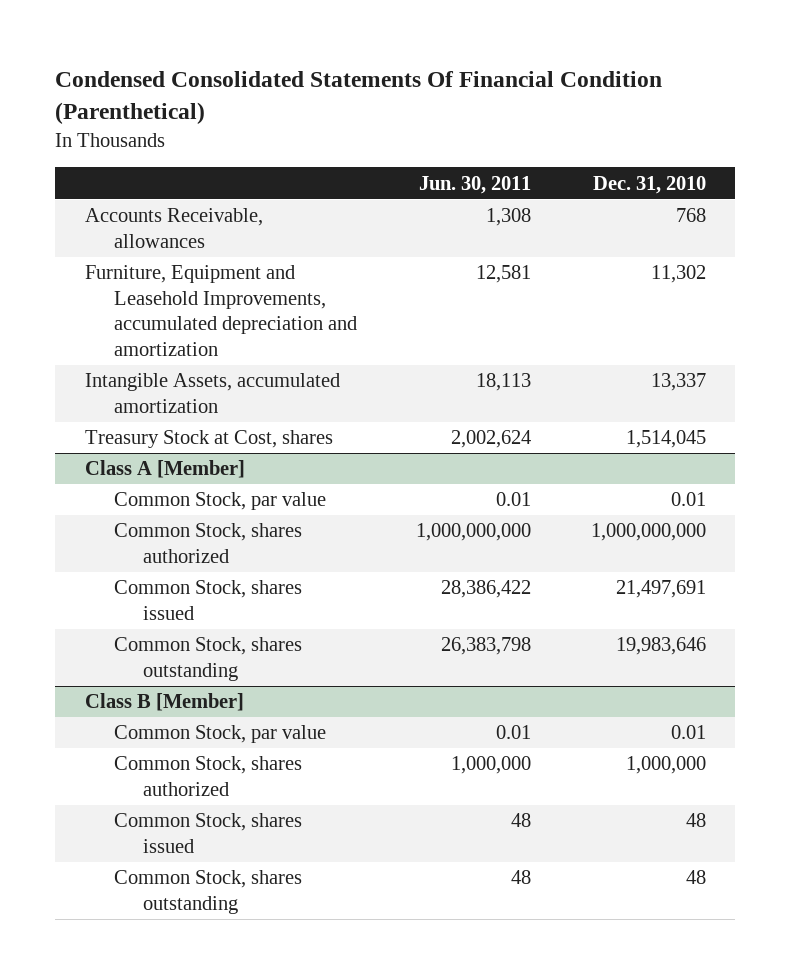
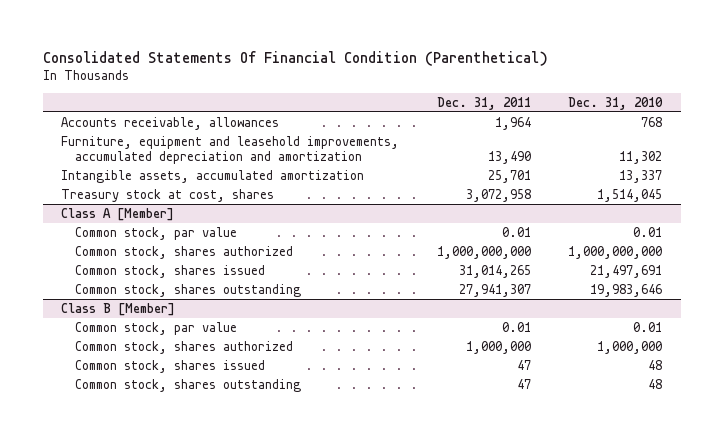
- Condensed Consolidated Statements Of Financial Condition (Parenthetical)
+ Consolidated Statements Of Financial Condition (Parenthetical)
- | Jun. 30, 2011 | Dec. 31, 2010
+ | Dec. 31, 2011 | Dec. 31, 2010
- Accounts Receivable, allowances | 1,308 | 768
- Furniture, Equipment and Leasehold Improvements, accumulated depreciation and amortization | 12,581 | 11,302
- Intangible Assets, accumulated amortization | 18,113 | 13,337
- Treasury Stock at Cost, shares | 2,002,624 | 1,514,045
+ Accounts receivable, allowances | 1,964 | 768
+ Furniture, equipment and leasehold improvements, accumulated depreciation and amortization | 13,490 | 11,302
+ Intangible assets, accumulated amortization | 25,701 | 13,337
+ Treasury stock at cost, shares | 3,072,958 | 1,514,045
@ Class A [Member]
- Common Stock, par value | 0.01 | 0.01
- Common Stock, shares authorized | 1,000,000,000 | 1,000,000,000
- Common Stock, shares issued | 28,386,422 | 21,497,691
- Common Stock, shares outstanding | 26,383,798 | 19,983,646
+ Common stock, par value | 0.01 | 0.01
+ Common stock, shares authorized | 1,000,000,000 | 1,000,000,000
+ Common stock, shares issued | 31,014,265 | 21,497,691
+ Common stock, shares outstanding | 27,941,307 | 19,983,646
@ Class B [Member]
- Common Stock, par value | 0.01 | 0.01
- Common Stock, shares authorized | 1,000,000 | 1,000,000
- Common Stock, shares issued | 48 | 48
- Common Stock, shares outstanding | 48 | 48
+ Common stock, par value | 0.01 | 0.01
+ Common stock, shares authorized | 1,000,000 | 1,000,000
+ Common stock, shares issued | 47 | 48
+ Common stock, shares outstanding | 47 | 48

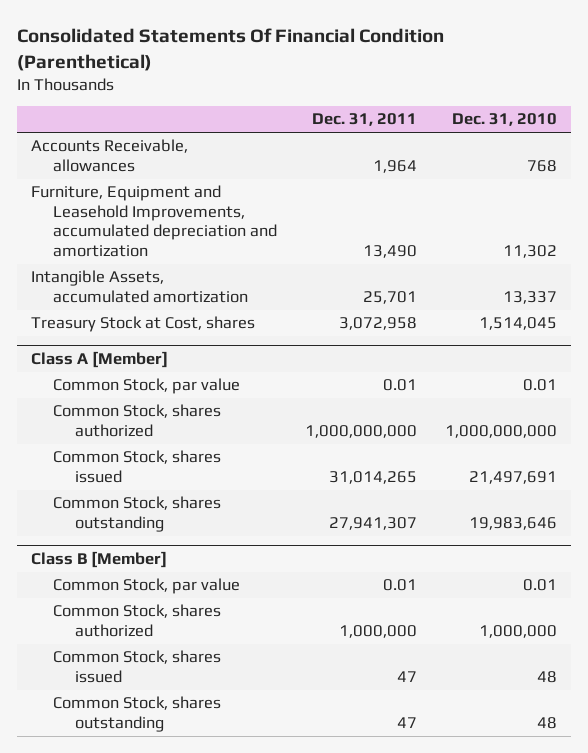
- Accounts receivable, allowances | 1,964 | 768
- Furniture, equipment and leasehold improvements, accumulated depreciation and amortization | 13,490 | 11,302
- Intangible assets, accumulated amortization | 25,701 | 13,337
- Treasury stock at cost, shares | 3,072,958 | 1,514,045
+ Accounts Receivable, allowances | 1,964 | 768
+ Furniture, Equipment and Leasehold Improvements, accumulated depreciation and amortization | 13,490 | 11,302
+ Intangible Assets, accumulated amortization | 25,701 | 13,337
+ Treasury Stock at Cost, shares | 3,072,958 | 1,514,045
@ Class A [Member]
- Common stock, par value | 0.01 | 0.01
- Common stock, shares authorized | 1,000,000,000 | 1,000,000,000
- Common stock, shares issued | 31,014,265 | 21,497,691
- Common stock, shares outstanding | 27,941,307 | 19,983,646
+ Common Stock, par value | 0.01 | 0.01
+ Common Stock, shares authorized | 1,000,000,000 | 1,000,000,000
+ Common Stock, shares issued | 31,014,265 | 21,497,691
+ Common Stock, shares outstanding | 27,941,307 | 19,983,646
@ Class B [Member]
- Common stock, par value | 0.01 | 0.01
- Common stock, shares authorized | 1,000,000 | 1,000,000
- Common stock, shares issued | 47 | 48
- Common stock, shares outstanding | 47 | 48
+ Common Stock, par value | 0.01 | 0.01
+ Common Stock, shares authorized | 1,000,000 | 1,000,000
+ Common Stock, shares issued | 47 | 48
+ Common Stock, shares outstanding | 47 | 48

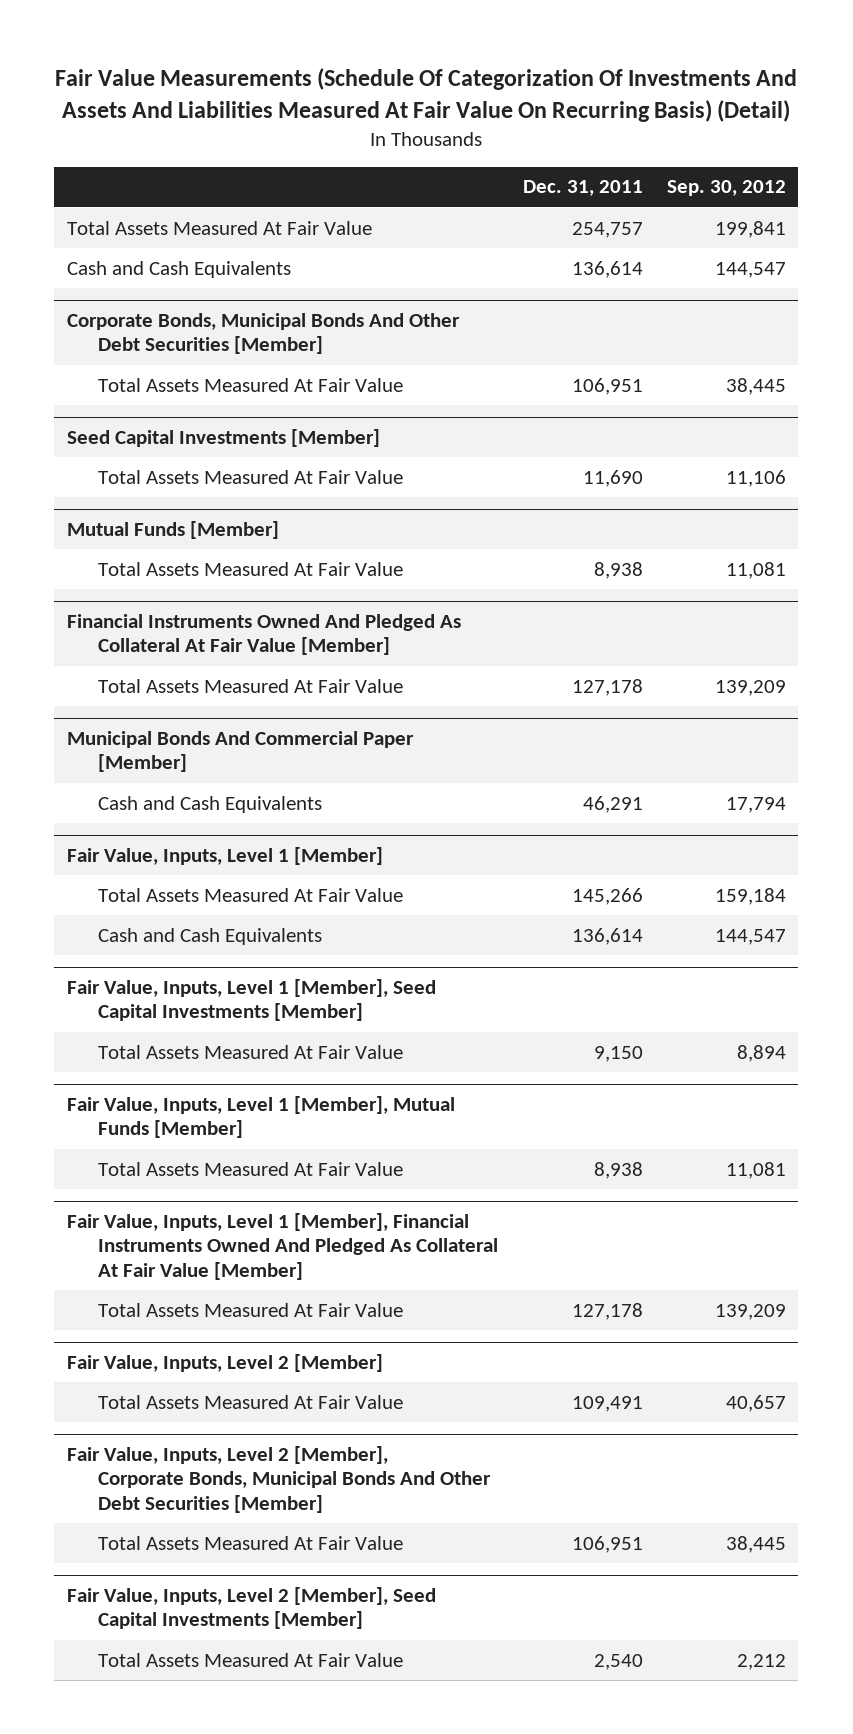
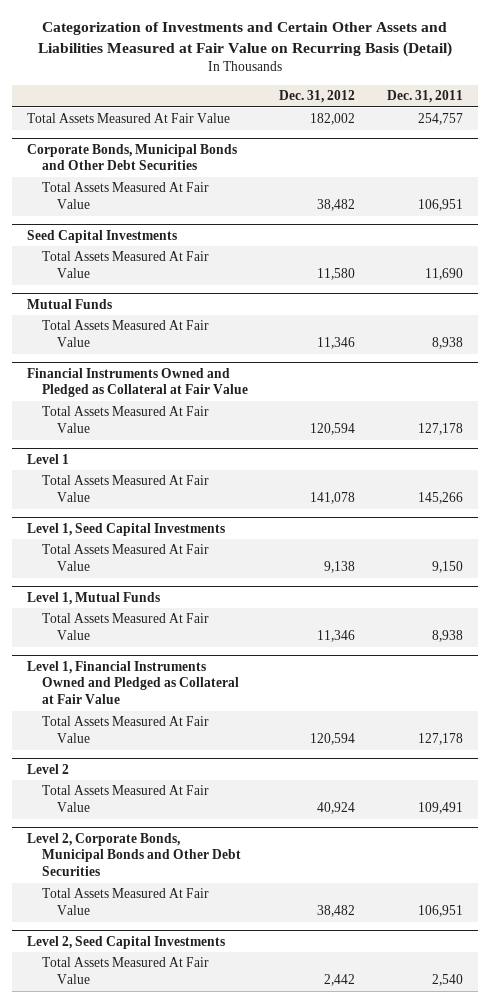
- Fair Value Measurements (Schedule Of Categorization Of Investments And Assets And Liabilities Measured At Fair Value On Recurring Basis) (Detail)
+ Categorization of Investments and Certain Other Assets and Liabilities Measured at Fair Value on Recurring Basis (Detail)
- | Dec. 31, 2011 | Sep. 30, 2012
+ | Dec. 31, 2012 | Dec. 31, 2011
- Cash and Cash Equivalents | 136,614 | 144,547
- Corporate Bonds, Municipal Bonds And Other Debt Securities [Member]
+ Corporate Bonds, Municipal Bonds and Other Debt Securities
- Seed Capital Investments [Member]
+ Seed Capital Investments
- Mutual Funds [Member]
+ Mutual Funds
- Financial Instruments Owned And Pledged As Collateral At Fair Value [Member]
+ Financial Instruments Owned and Pledged as Collateral at Fair Value
- Municipal Bonds And Commercial Paper [Member]
- Cash and Cash Equivalents | 46,291 | 17,794
- Fair Value, Inputs, Level 1 [Member]
+ Level 1
- Cash and Cash Equivalents | 136,614 | 144,547
- Fair Value, Inputs, Level 1 [Member], Seed Capital Investments [Member]
+ Level 1, Seed Capital Investments
- Fair Value, Inputs, Level 1 [Member], Mutual Funds [Member]
+ Level 1, Mutual Funds
- Fair Value, Inputs, Level 1 [Member], Financial Instruments Owned And Pledged As Collateral At Fair Value [Member]
+ Level 1, Financial Instruments Owned and Pledged as Collateral at Fair Value
- Fair Value, Inputs, Level 2 [Member]
+ Level 2
- Fair Value, Inputs, Level 2 [Member], Corporate Bonds, Municipal Bonds And Other Debt Securities [Member]
+ Level 2, Corporate Bonds, Municipal Bonds and Other Debt Securities
- Fair Value, Inputs, Level 2 [Member], Seed Capital Investments [Member]
+ Level 2, Seed Capital Investments

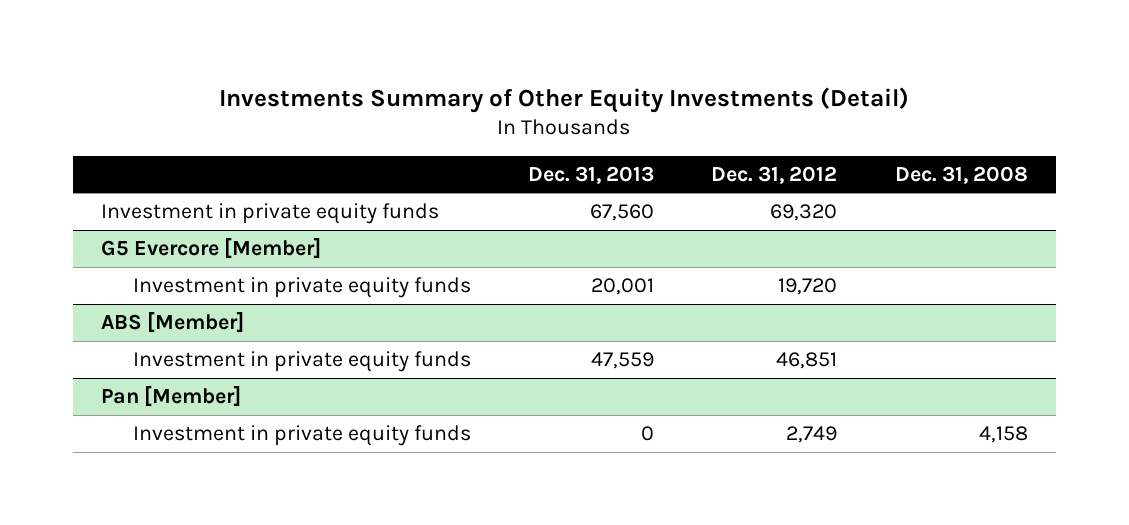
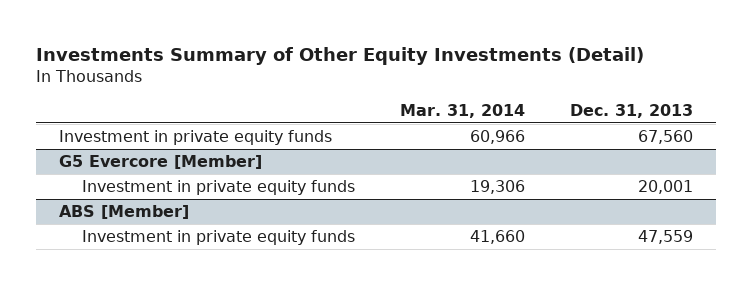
- | Dec. 31, 2013 | Dec. 31, 2012 | Dec. 31, 2008
+ | Mar. 31, 2014 | Dec. 31, 2013
- Pan [Member]
- Investment in private equity funds | 0 | 2,749 | 4,158

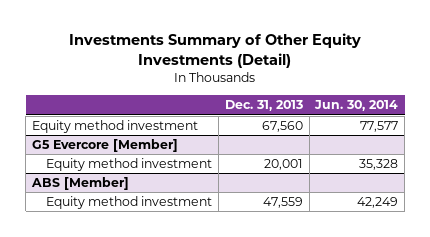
- | Mar. 31, 2014 | Dec. 31, 2013
+ | Dec. 31, 2013 | Jun. 30, 2014
- Investment in private equity funds | 60,966 | 67,560
+ Equity method investment | 67,560 | 77,577
@ G5 Evercore [Member]
- Investment in private equity funds | 19,306 | 20,001
+ Equity method investment | 20,001 | 35,328
@ ABS [Member]
- Investment in private equity funds | 41,660 | 47,559
+ Equity method investment | 47,559 | 42,249

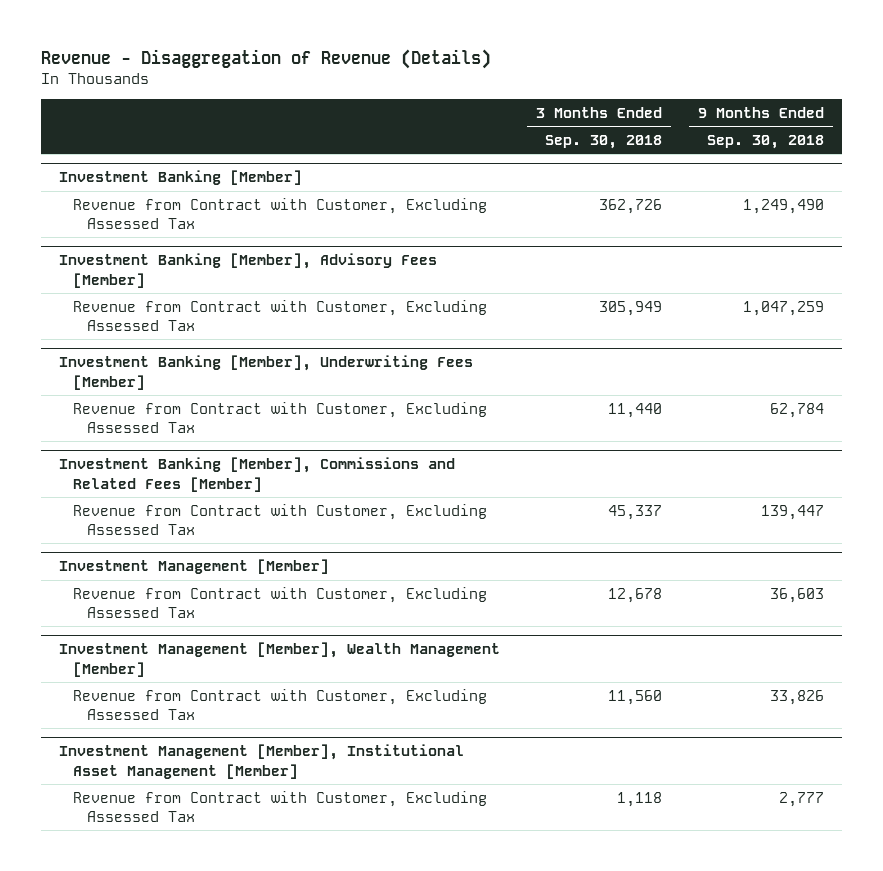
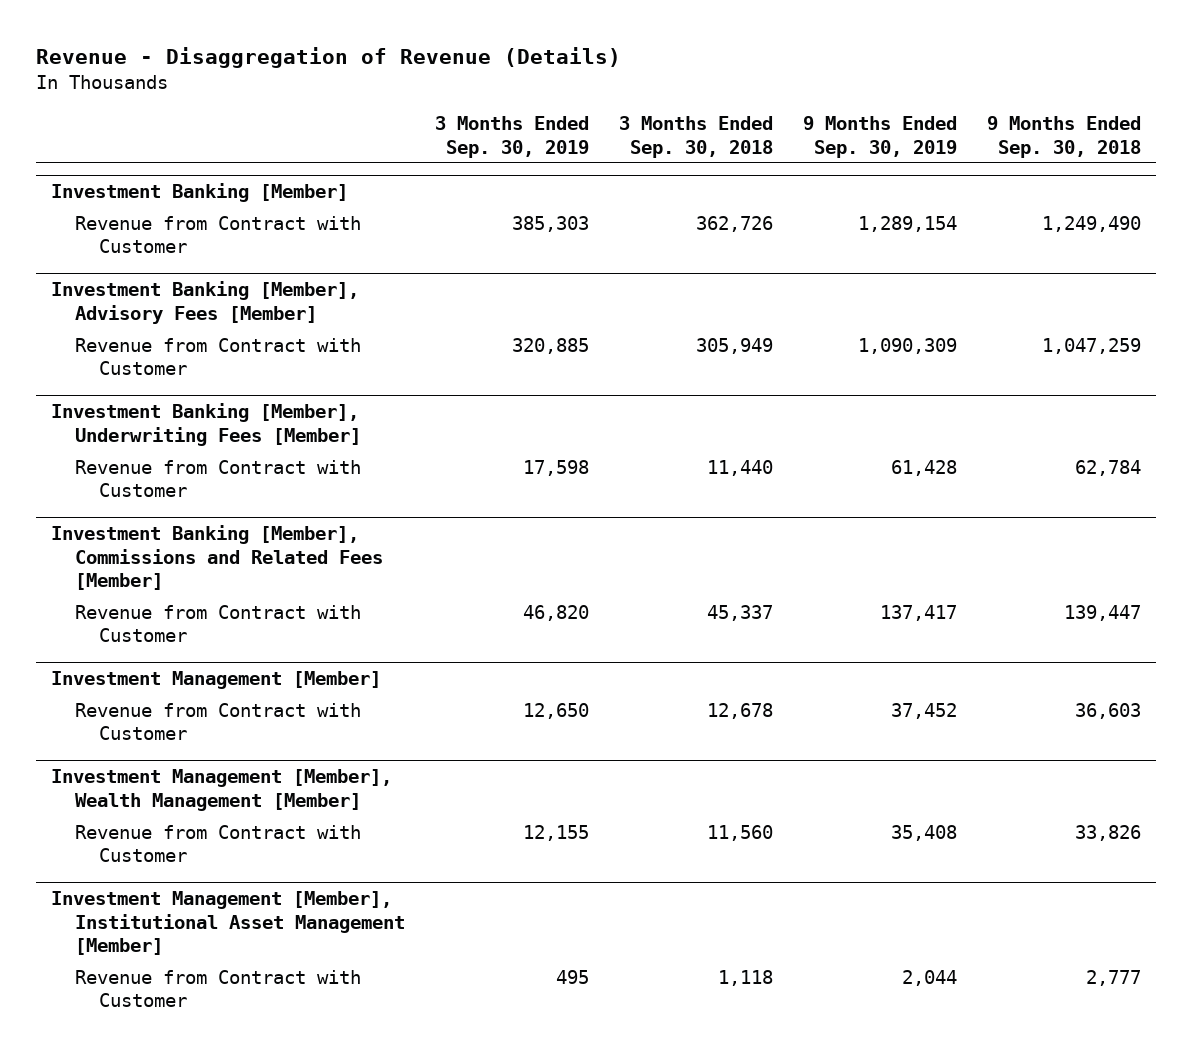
- | 3 Months Ended Sep. 30, 2018 | 9 Months Ended Sep. 30, 2018
+ | 3 Months Ended Sep. 30, 2019 | 3 Months Ended Sep. 30, 2018 | 9 Months Ended Sep. 30, 2019 | 9 Months Ended Sep. 30, 2018
@ Investment Banking [Member]
- Revenue from Contract with Customer, Excluding Assessed Tax | 362,726 | 1,249,490
+ Revenue from Contract with Customer | 385,303 | 362,726 | 1,289,154 | 1,249,490
@ Investment Banking [Member], Advisory Fees [Member]
- Revenue from Contract with Customer, Excluding Assessed Tax | 305,949 | 1,047,259
+ Revenue from Contract with Customer | 320,885 | 305,949 | 1,090,309 | 1,047,259
@ Investment Banking [Member], Underwriting Fees [Member]
- Revenue from Contract with Customer, Excluding Assessed Tax | 11,440 | 62,784
+ Revenue from Contract with Customer | 17,598 | 11,440 | 61,428 | 62,784
@ Investment Banking [Member], Commissions and Related Fees [Member]
- Revenue from Contract with Customer, Excluding Assessed Tax | 45,337 | 139,447
+ Revenue from Contract with Customer | 46,820 | 45,337 | 137,417 | 139,447
@ Investment Management [Member]
- Revenue from Contract with Customer, Excluding Assessed Tax | 12,678 | 36,603
+ Revenue from Contract with Customer | 12,650 | 12,678 | 37,452 | 36,603
@ Investment Management [Member], Wealth Management [Member]
- Revenue from Contract with Customer, Excluding Assessed Tax | 11,560 | 33,826
+ Revenue from Contract with Customer | 12,155 | 11,560 | 35,408 | 33,826
@ Investment Management [Member], Institutional Asset Management [Member]
- Revenue from Contract with Customer, Excluding Assessed Tax | 1,118 | 2,777
+ Revenue from Contract with Customer | 495 | 1,118 | 2,044 | 2,777

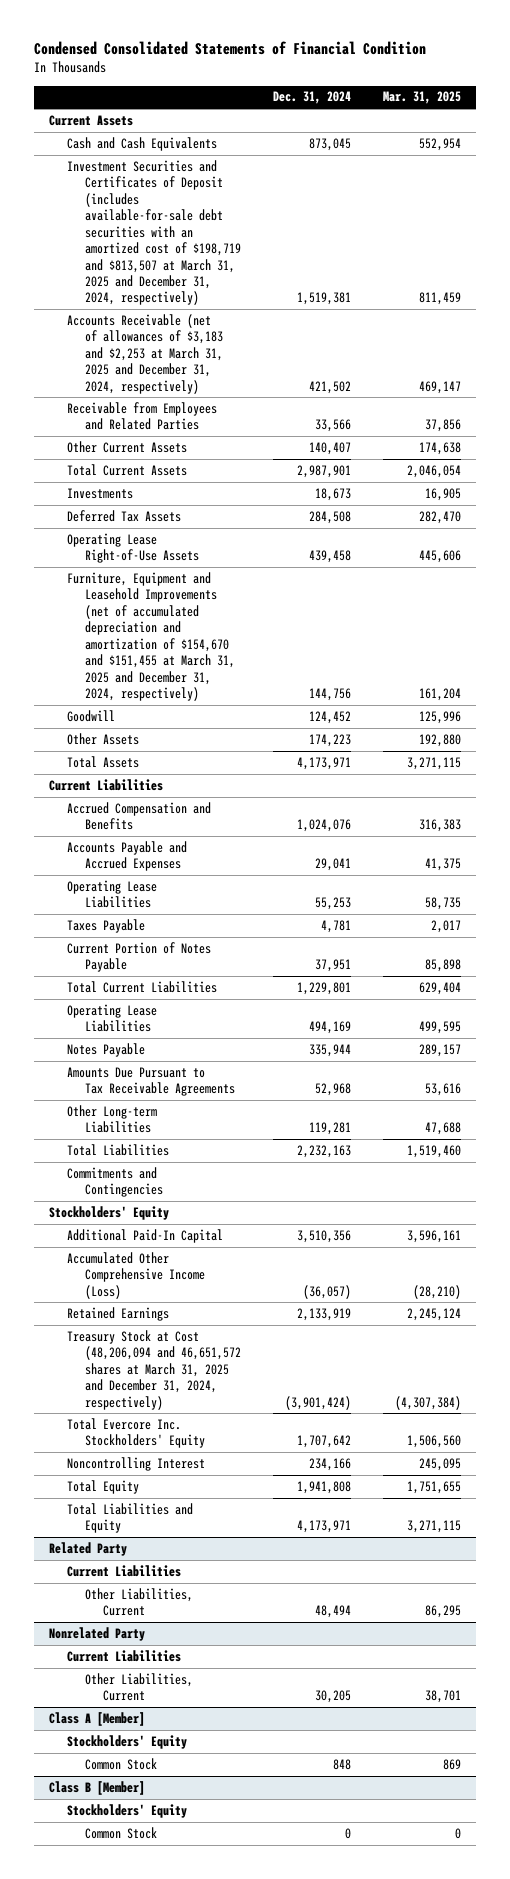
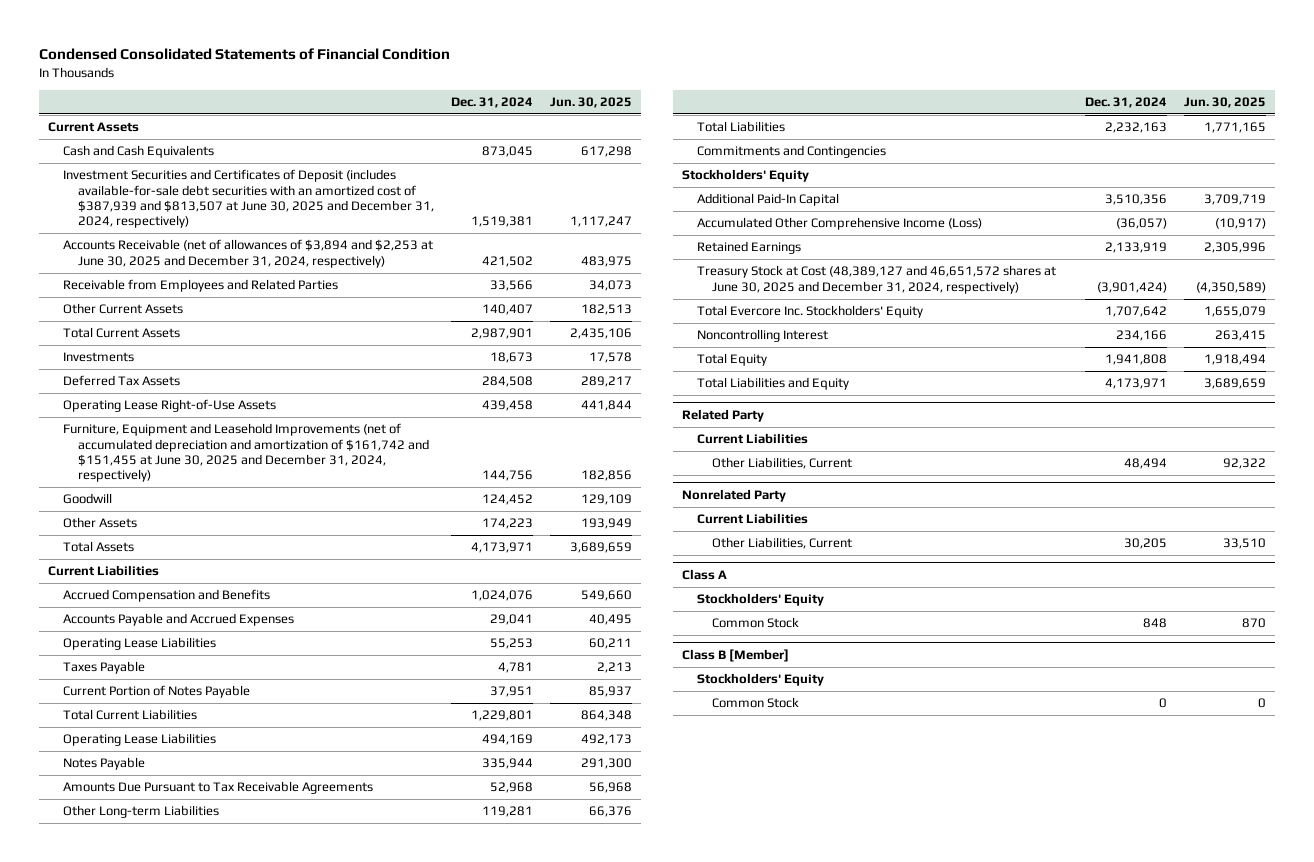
- | Dec. 31, 2024 | Mar. 31, 2025
+ | Dec. 31, 2024 | Jun. 30, 2025
- Investment Securities and Certificates of Deposit (includes available-for-sale debt securities with an amortized cost of $198,719 and $813,507 at March 31, 2025 and December 31, 2024, respectively) | 1,519,381 | 811,459
- Accounts Receivable (net of allowances of $3,183 and $2,253 at March 31, 2025 and December 31, 2024, respectively) | 421,502 | 469,147
+ Investment Securities and Certificates of Deposit (includes available-for-sale debt securities with an amortized cost of $387,939 and $813,507 at June 30, 2025 and December 31, 2024, respectively) | 1,519,381 | 1,117,247
+ Accounts Receivable (net of allowances of $3,894 and $2,253 at June 30, 2025 and December 31, 2024, respectively) | 421,502 | 483,975
- Furniture, Equipment and Leasehold Improvements (net of accumulated depreciation and amortization of $154,670 and $151,455 at March 31, 2025 and December 31, 2024, respectively) | 144,756 | 161,204
+ Furniture, Equipment and Leasehold Improvements (net of accumulated depreciation and amortization of $161,742 and $151,455 at June 30, 2025 and December 31, 2024, respectively) | 144,756 | 182,856
- Treasury Stock at Cost (48,206,094 and 46,651,572 shares at March 31, 2025 and December 31, 2024, respectively) | (3,901,424) | (4,307,384)
+ Treasury Stock at Cost (48,389,127 and 46,651,572 shares at June 30, 2025 and December 31, 2024, respectively) | (3,901,424) | (4,350,589)
- Class A [Member]
+ Class A

